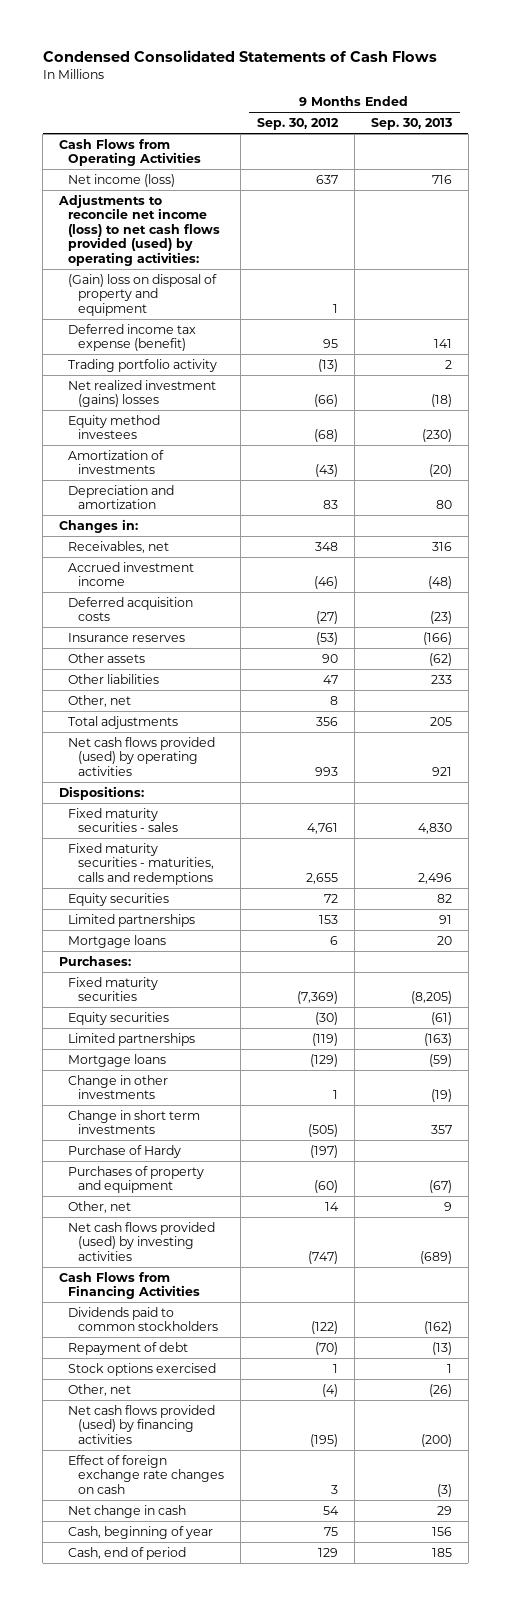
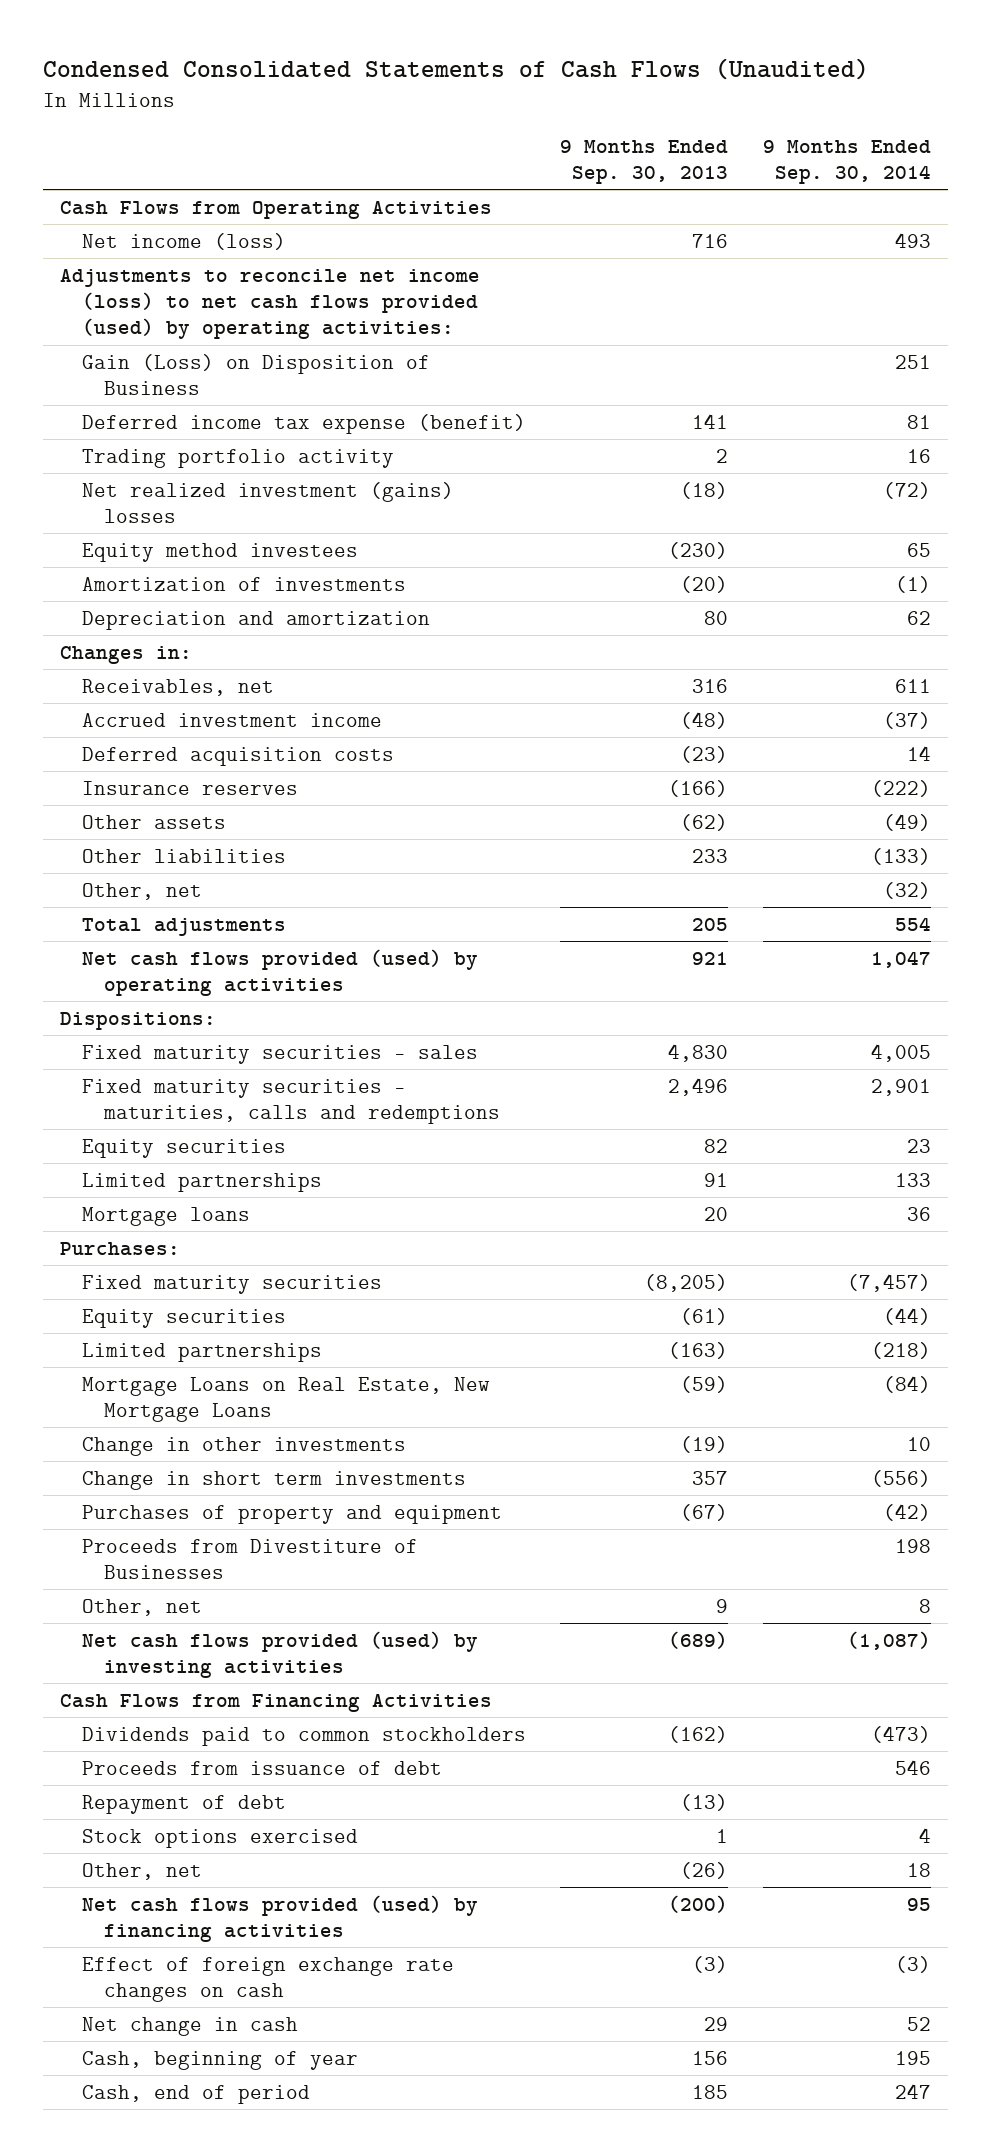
- Condensed Consolidated Statements of Cash Flows
+ Condensed Consolidated Statements of Cash Flows (Unaudited)
- | 9 Months Ended Sep. 30, 2012 | 9 Months Ended Sep. 30, 2013
+ | 9 Months Ended Sep. 30, 2013 | 9 Months Ended Sep. 30, 2014
- (Gain) loss on disposal of property and equipment | 1 |
+ Gain (Loss) on Disposition of Business | | 251
- Mortgage loans | (129) | (59)
+ Mortgage Loans on Real Estate, New Mortgage Loans | (59) | (84)
- Purchase of Hardy | (197) |
+ Proceeds from Divestiture of Businesses | | 198
+ Proceeds from issuance of debt | | 546

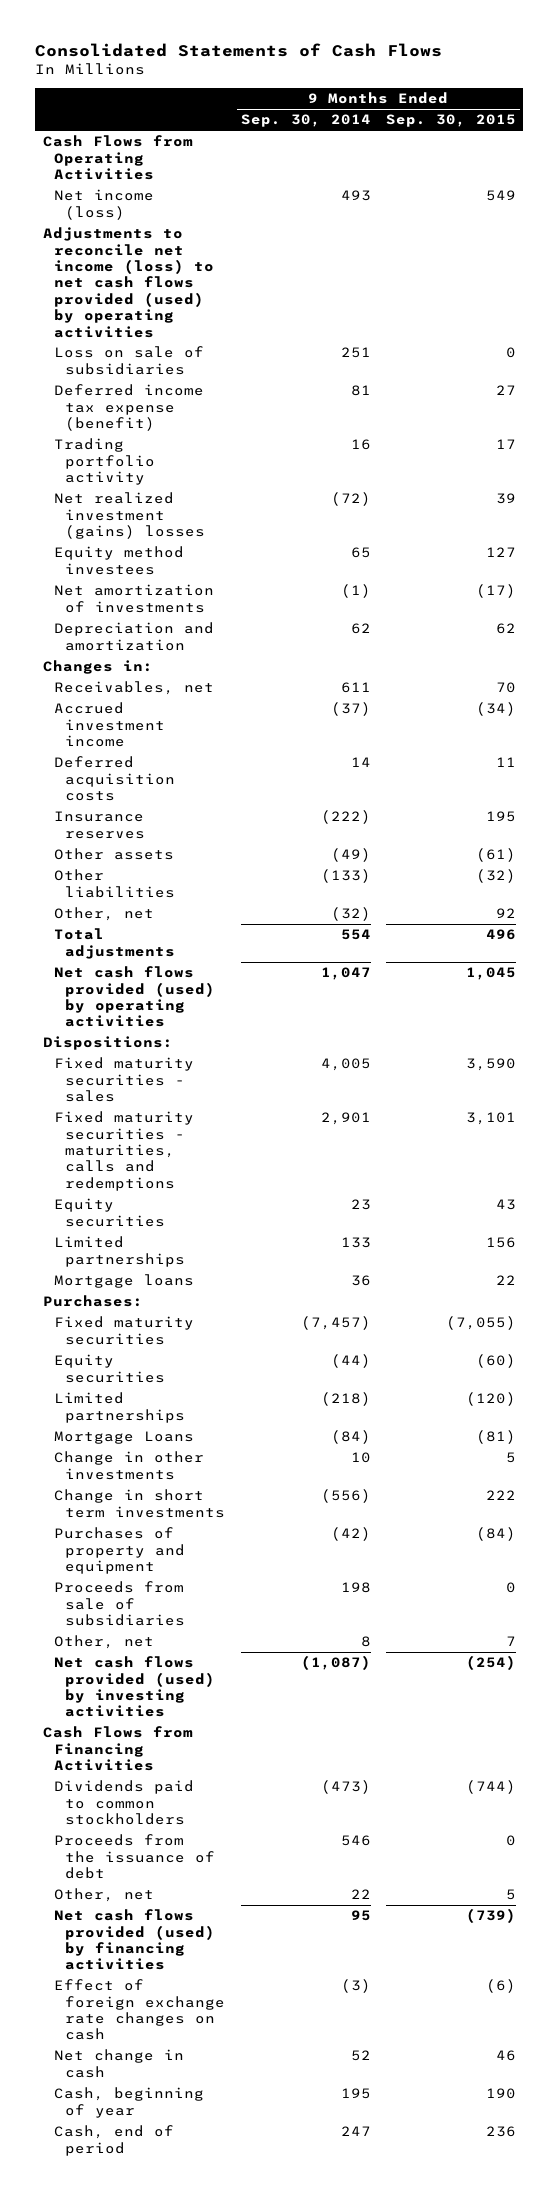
- Condensed Consolidated Statements of Cash Flows (Unaudited)
+ Consolidated Statements of Cash Flows
- | 9 Months Ended Sep. 30, 2013 | 9 Months Ended Sep. 30, 2014
+ | 9 Months Ended Sep. 30, 2014 | 9 Months Ended Sep. 30, 2015
- Adjustments to reconcile net income (loss) to net cash flows provided (used) by operating activities:
- Gain (Loss) on Disposition of Business | | 251
+ Adjustments to reconcile net income (loss) to net cash flows provided (used) by operating activities
+ Loss on sale of subsidiaries | 251 | 0
- Amortization of investments | (20) | (1)
+ Net amortization of investments | (1) | (17)
- Mortgage Loans on Real Estate, New Mortgage Loans | (59) | (84)
+ Mortgage Loans | (84) | (81)
- Proceeds from Divestiture of Businesses | | 198
+ Proceeds from sale of subsidiaries | 198 | 0
- Proceeds from issuance of debt | | 546
- Repayment of debt | (13) |
- Stock options exercised | 1 | 4
- Other, net | (26) | 18
+ Proceeds from the issuance of debt | 546 | 0
+ Other, net | 22 | 5

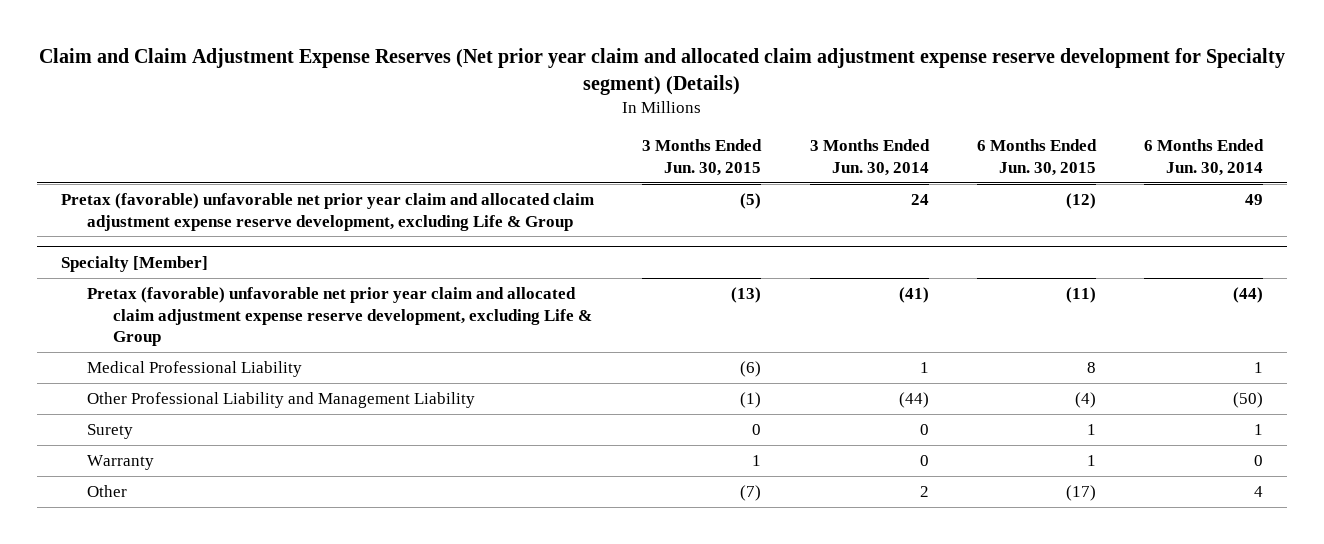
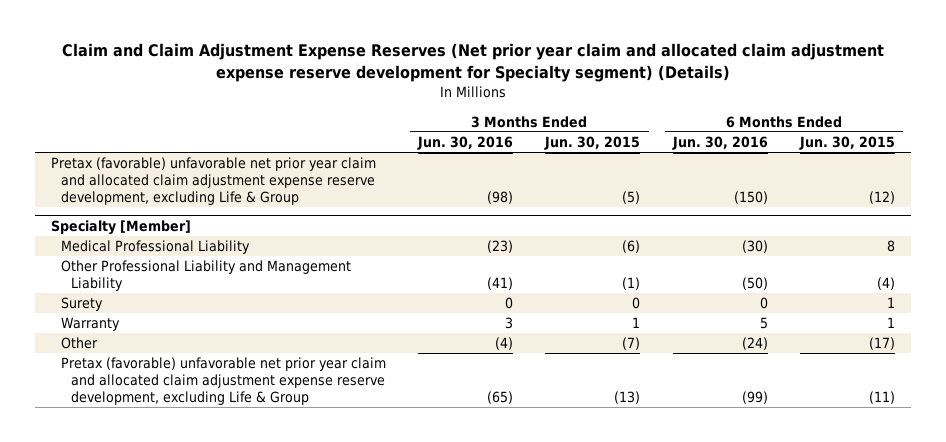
- | 3 Months Ended Jun. 30, 2015 | 3 Months Ended Jun. 30, 2014 | 6 Months Ended Jun. 30, 2015 | 6 Months Ended Jun. 30, 2014
+ | 3 Months Ended Jun. 30, 2016 | 3 Months Ended Jun. 30, 2015 | 6 Months Ended Jun. 30, 2016 | 6 Months Ended Jun. 30, 2015
@ Specialty [Member]
moved down: Pretax (favorable) unfavorable net prior year claim and allocated claim adjustment expense reserve development, excluding Life & Group | (65) | (13) | (99) | (11)

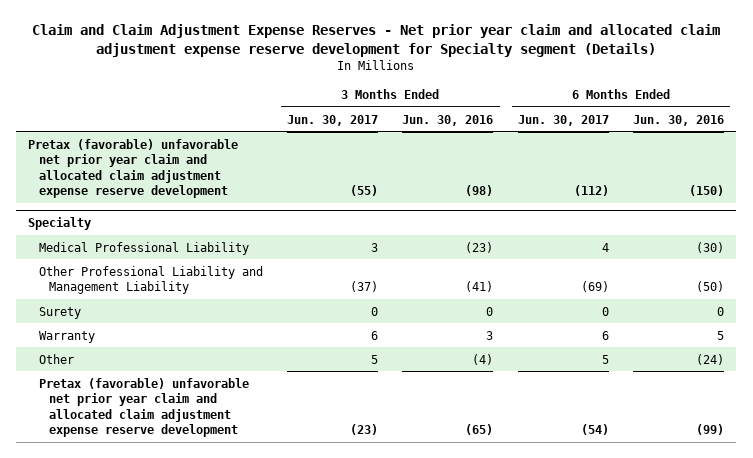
- Claim and Claim Adjustment Expense Reserves (Net prior year claim and allocated claim adjustment expense reserve development for Specialty segment) (Details)
+ Claim and Claim Adjustment Expense Reserves - Net prior year claim and allocated claim adjustment expense reserve development for Specialty segment (Details)
- | 3 Months Ended Jun. 30, 2016 | 3 Months Ended Jun. 30, 2015 | 6 Months Ended Jun. 30, 2016 | 6 Months Ended Jun. 30, 2015
+ | 3 Months Ended Jun. 30, 2017 | 3 Months Ended Jun. 30, 2016 | 6 Months Ended Jun. 30, 2017 | 6 Months Ended Jun. 30, 2016
- Pretax (favorable) unfavorable net prior year claim and allocated claim adjustment expense reserve development, excluding Life & Group | (98) | (5) | (150) | (12)
- Specialty [Member]
+ Pretax (favorable) unfavorable net prior year claim and allocated claim adjustment expense reserve development | (55) | (98) | (112) | (150)
+ Specialty
- Pretax (favorable) unfavorable net prior year claim and allocated claim adjustment expense reserve development, excluding Life & Group | (65) | (13) | (99) | (11)
+ Pretax (favorable) unfavorable net prior year claim and allocated claim adjustment expense reserve development | (23) | (65) | (54) | (99)

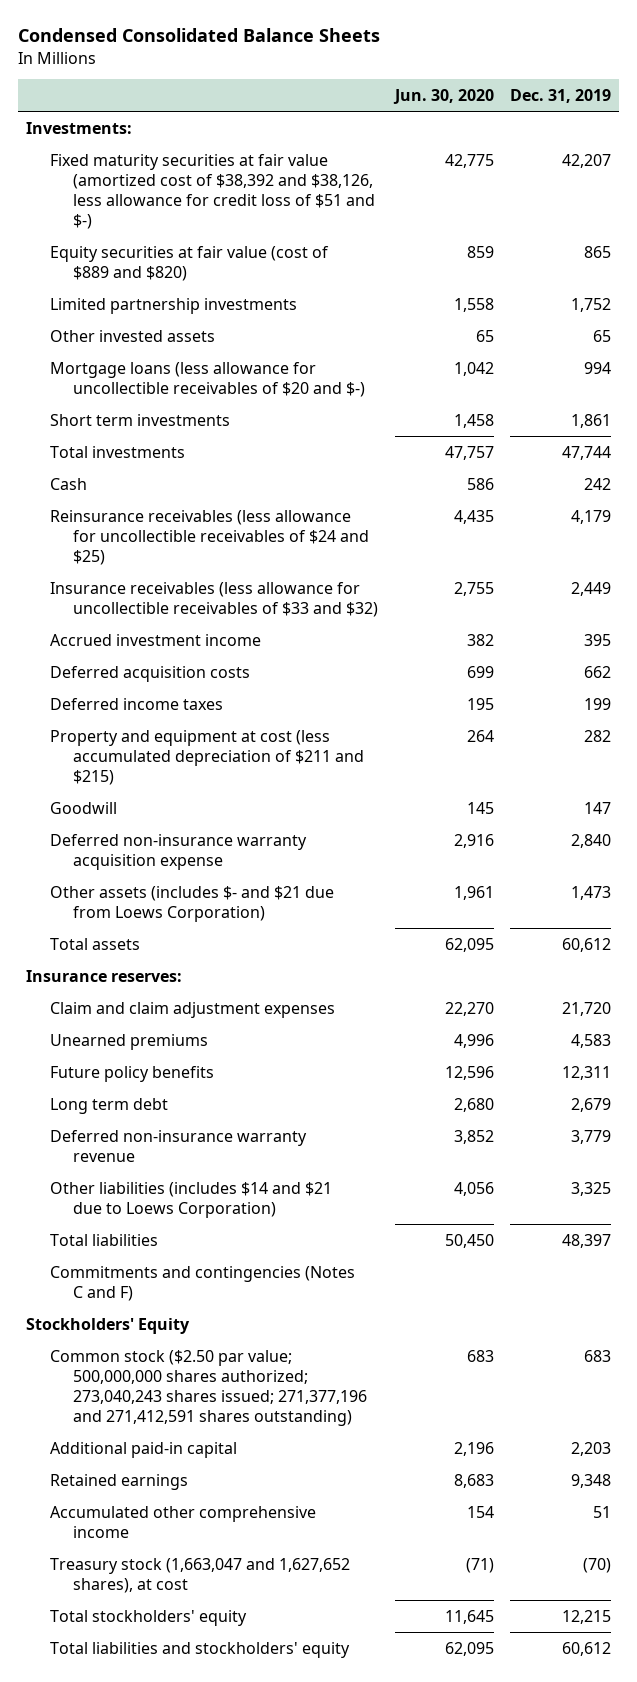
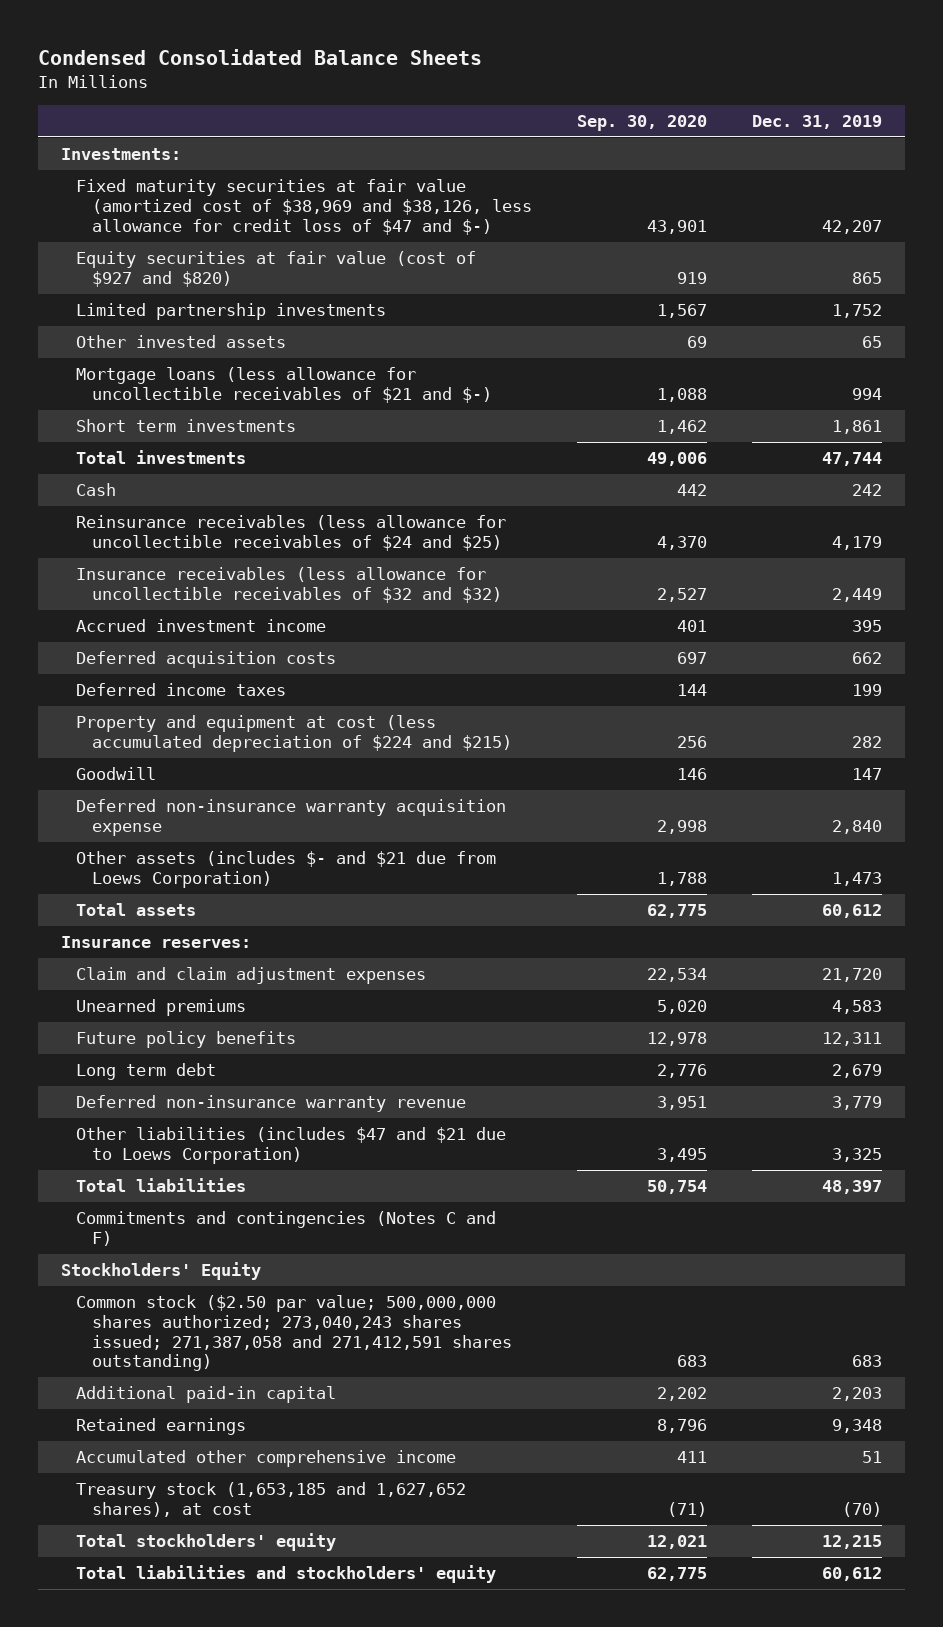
- | Jun. 30, 2020 | Dec. 31, 2019
+ | Sep. 30, 2020 | Dec. 31, 2019
- Fixed maturity securities at fair value (amortized cost of $38,392 and $38,126, less allowance for credit loss of $51 and $-) | 42,775 | 42,207
- Equity securities at fair value (cost of $889 and $820) | 859 | 865
+ Fixed maturity securities at fair value (amortized cost of $38,969 and $38,126, less allowance for credit loss of $47 and $-) | 43,901 | 42,207
+ Equity securities at fair value (cost of $927 and $820) | 919 | 865
- Mortgage loans (less allowance for uncollectible receivables of $20 and $-) | 1,042 | 994
+ Mortgage loans (less allowance for uncollectible receivables of $21 and $-) | 1,088 | 994
- Insurance receivables (less allowance for uncollectible receivables of $33 and $32) | 2,755 | 2,449
+ Insurance receivables (less allowance for uncollectible receivables of $32 and $32) | 2,527 | 2,449
- Property and equipment at cost (less accumulated depreciation of $211 and $215) | 264 | 282
+ Property and equipment at cost (less accumulated depreciation of $224 and $215) | 256 | 282
- Other liabilities (includes $14 and $21 due to Loews Corporation) | 4,056 | 3,325
+ Other liabilities (includes $47 and $21 due to Loews Corporation) | 3,495 | 3,325
- Common stock ($2.50 par value; 500,000,000 shares authorized; 273,040,243 shares issued; 271,377,196 and 271,412,591 shares outstanding) | 683 | 683
+ Common stock ($2.50 par value; 500,000,000 shares authorized; 273,040,243 shares issued; 271,387,058 and 271,412,591 shares outstanding) | 683 | 683
- Treasury stock (1,663,047 and 1,627,652 shares), at cost | (71) | (70)
+ Treasury stock (1,653,185 and 1,627,652 shares), at cost | (71) | (70)

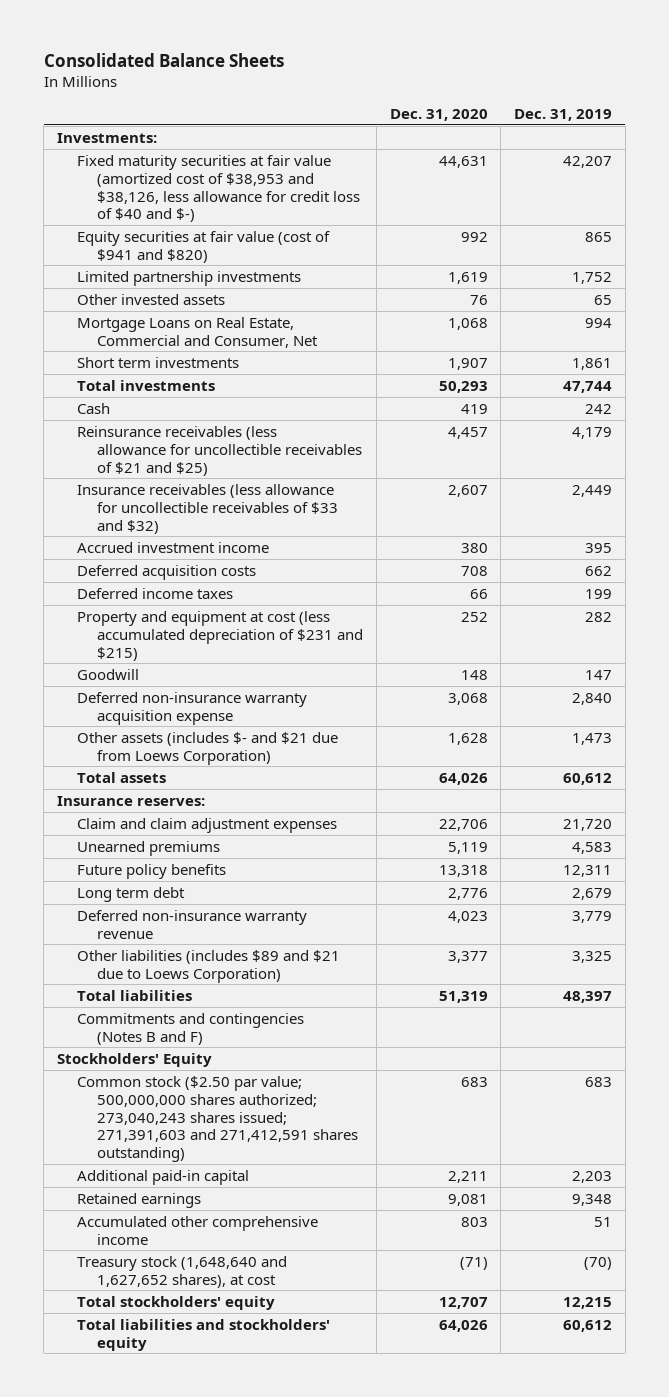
- Condensed Consolidated Balance Sheets
+ Consolidated Balance Sheets
- | Sep. 30, 2020 | Dec. 31, 2019
+ | Dec. 31, 2020 | Dec. 31, 2019
- Fixed maturity securities at fair value (amortized cost of $38,969 and $38,126, less allowance for credit loss of $47 and $-) | 43,901 | 42,207
- Equity securities at fair value (cost of $927 and $820) | 919 | 865
+ Fixed maturity securities at fair value (amortized cost of $38,953 and $38,126, less allowance for credit loss of $40 and $-) | 44,631 | 42,207
+ Equity securities at fair value (cost of $941 and $820) | 992 | 865
- Mortgage loans (less allowance for uncollectible receivables of $21 and $-) | 1,088 | 994
+ Mortgage Loans on Real Estate, Commercial and Consumer, Net | 1,068 | 994
- Reinsurance receivables (less allowance for uncollectible receivables of $24 and $25) | 4,370 | 4,179
- Insurance receivables (less allowance for uncollectible receivables of $32 and $32) | 2,527 | 2,449
+ Reinsurance receivables (less allowance for uncollectible receivables of $21 and $25) | 4,457 | 4,179
+ Insurance receivables (less allowance for uncollectible receivables of $33 and $32) | 2,607 | 2,449
- Property and equipment at cost (less accumulated depreciation of $224 and $215) | 256 | 282
+ Property and equipment at cost (less accumulated depreciation of $231 and $215) | 252 | 282
- Other liabilities (includes $47 and $21 due to Loews Corporation) | 3,495 | 3,325
+ Other liabilities (includes $89 and $21 due to Loews Corporation) | 3,377 | 3,325
- Commitments and contingencies (Notes C and F)
+ Commitments and contingencies (Notes B and F)
- Common stock ($2.50 par value; 500,000,000 shares authorized; 273,040,243 shares issued; 271,387,058 and 271,412,591 shares outstanding) | 683 | 683
+ Common stock ($2.50 par value; 500,000,000 shares authorized; 273,040,243 shares issued; 271,391,603 and 271,412,591 shares outstanding) | 683 | 683
- Treasury stock (1,653,185 and 1,627,652 shares), at cost | (71) | (70)
+ Treasury stock (1,648,640 and 1,627,652 shares), at cost | (71) | (70)

